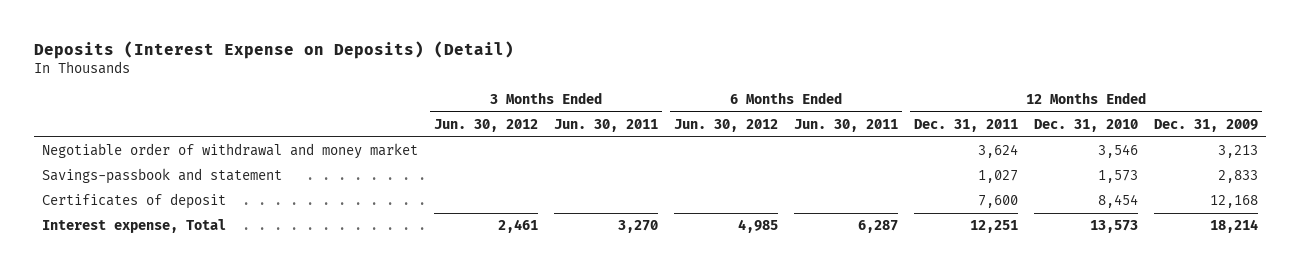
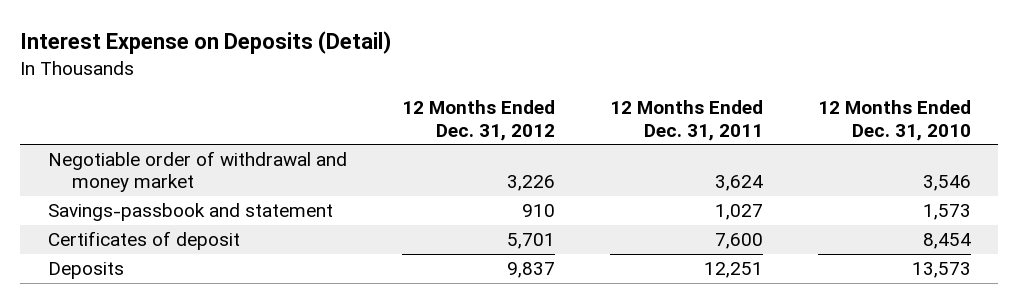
- Deposits (Interest Expense on Deposits) (Detail)
+ Interest Expense on Deposits (Detail)
- | 3 Months Ended Jun. 30, 2012 | 3 Months Ended Jun. 30, 2011 | 6 Months Ended Jun. 30, 2012 | 6 Months Ended Jun. 30, 2011 | 12 Months Ended Dec. 31, 2011 | 12 Months Ended Dec. 31, 2010 | 12 Months Ended Dec. 31, 2009
+ | 12 Months Ended Dec. 31, 2012 | 12 Months Ended Dec. 31, 2011 | 12 Months Ended Dec. 31, 2010
- Interest expense, Total | 2,461 | 3,270 | 4,985 | 6,287 | 12,251 | 13,573 | 18,214
+ Deposits | 9,837 | 12,251 | 13,573

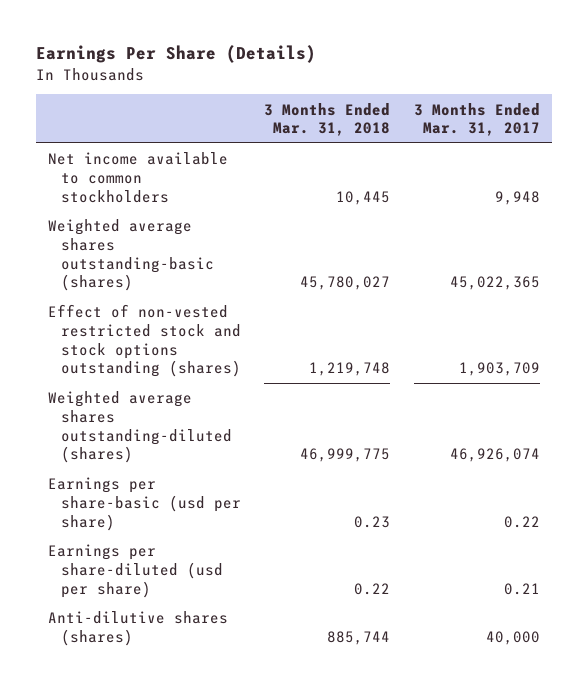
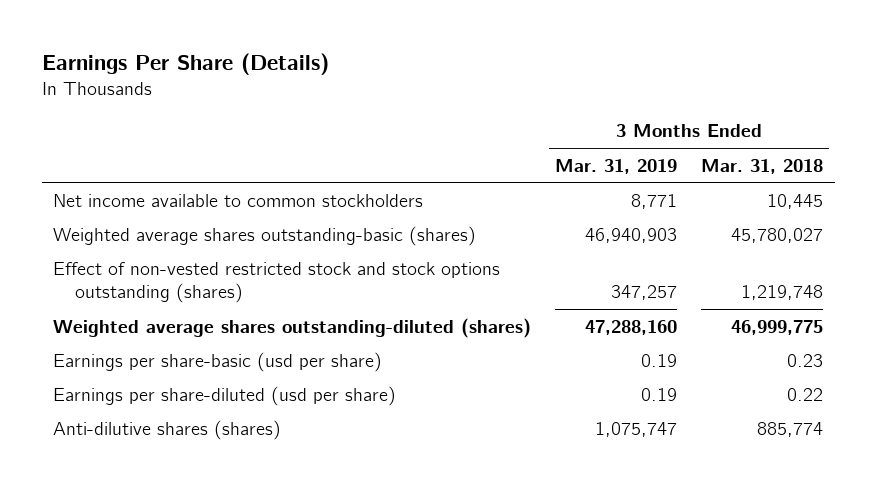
- | 3 Months Ended Mar. 31, 2018 | 3 Months Ended Mar. 31, 2017
+ | 3 Months Ended Mar. 31, 2019 | 3 Months Ended Mar. 31, 2018
- Anti-dilutive shares (shares) | 885,744 | 40,000
+ Anti-dilutive shares (shares) | 1,075,747 | 885,774

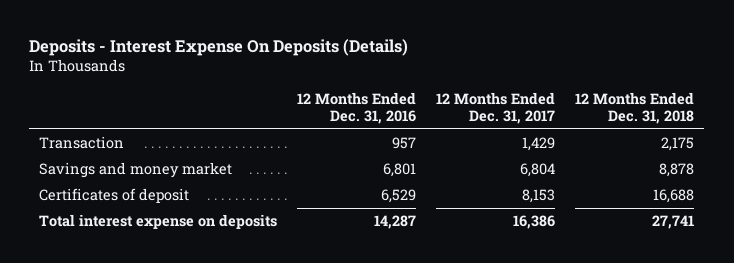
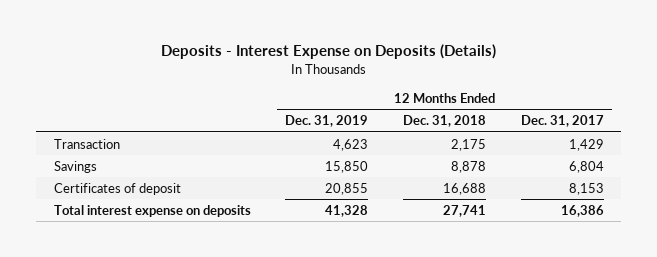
- Deposits - Interest Expense On Deposits (Details)
+ Deposits - Interest Expense on Deposits (Details)
- | 12 Months Ended Dec. 31, 2016 | 12 Months Ended Dec. 31, 2017 | 12 Months Ended Dec. 31, 2018
+ | 12 Months Ended Dec. 31, 2019 | 12 Months Ended Dec. 31, 2018 | 12 Months Ended Dec. 31, 2017
- Savings and money market | 6,801 | 6,804 | 8,878
+ Savings | 15,850 | 8,878 | 6,804

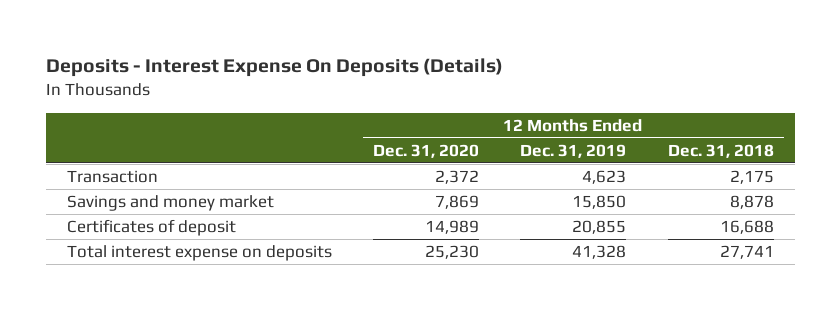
- Deposits - Interest Expense on Deposits (Details)
+ Deposits - Interest Expense On Deposits (Details)
- | 12 Months Ended Dec. 31, 2019 | 12 Months Ended Dec. 31, 2018 | 12 Months Ended Dec. 31, 2017
+ | 12 Months Ended Dec. 31, 2020 | 12 Months Ended Dec. 31, 2019 | 12 Months Ended Dec. 31, 2018
- Savings | 15,850 | 8,878 | 6,804
+ Savings and money market | 7,869 | 15,850 | 8,878

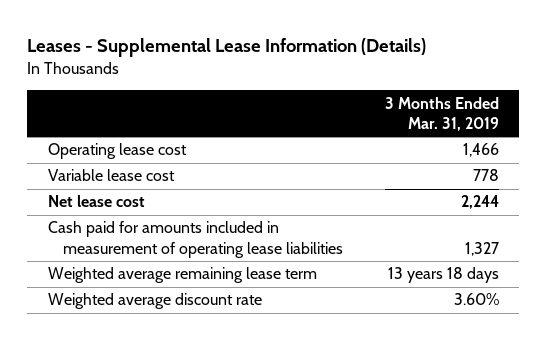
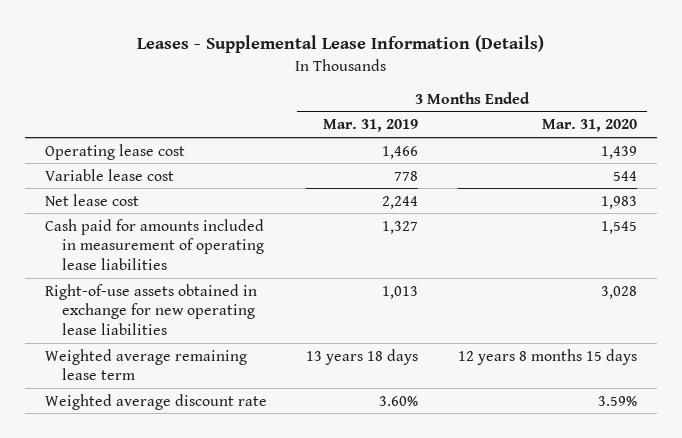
- | 3 Months Ended Mar. 31, 2019
+ | 3 Months Ended Mar. 31, 2019 | 3 Months Ended Mar. 31, 2020
+ Right-of-use assets obtained in exchange for new operating lease liabilities | 1,013 | 3,028

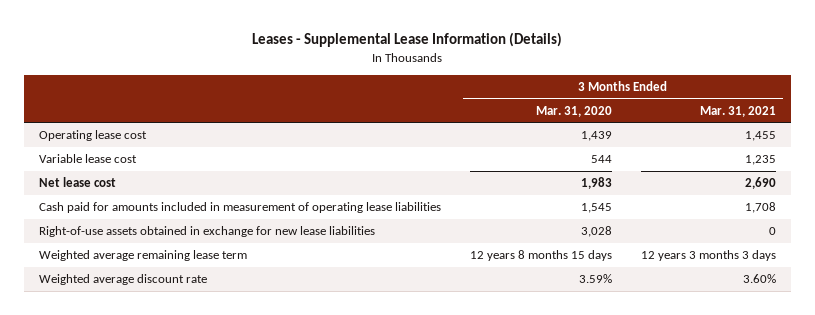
- | 3 Months Ended Mar. 31, 2019 | 3 Months Ended Mar. 31, 2020
+ | 3 Months Ended Mar. 31, 2020 | 3 Months Ended Mar. 31, 2021
- Right-of-use assets obtained in exchange for new operating lease liabilities | 1,013 | 3,028
+ Right-of-use assets obtained in exchange for new lease liabilities | 3,028 | 0

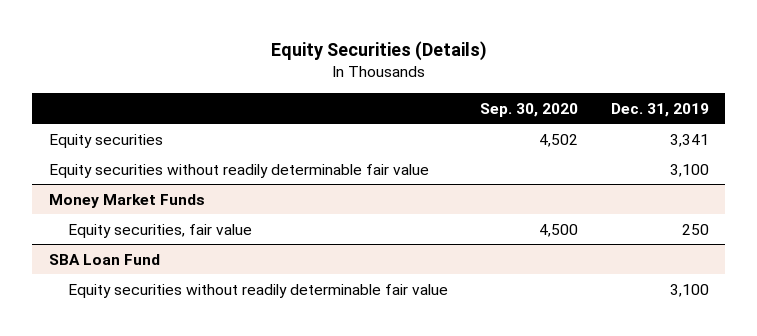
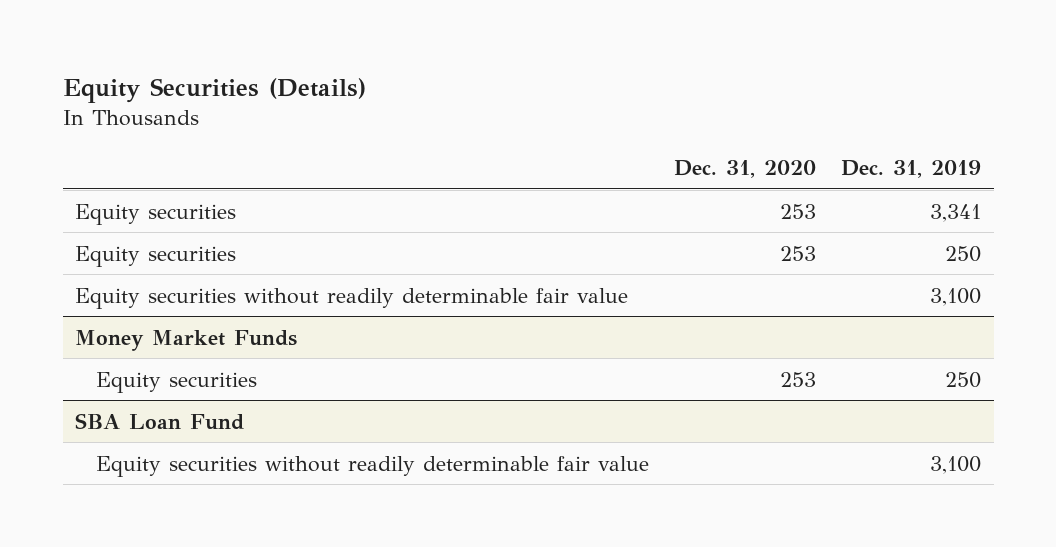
- | Sep. 30, 2020 | Dec. 31, 2019
+ | Dec. 31, 2020 | Dec. 31, 2019
+ Equity securities | 253 | 250
@ Money Market Funds
- Equity securities, fair value | 4,500 | 250
+ Equity securities | 253 | 250

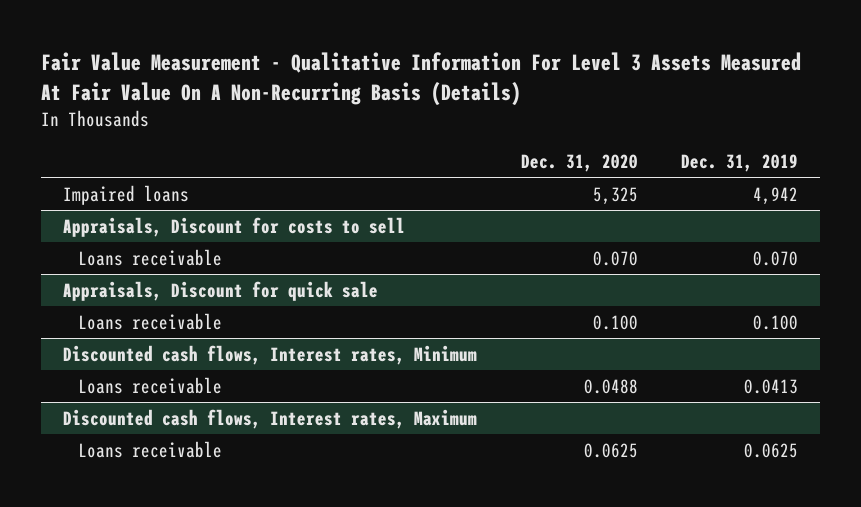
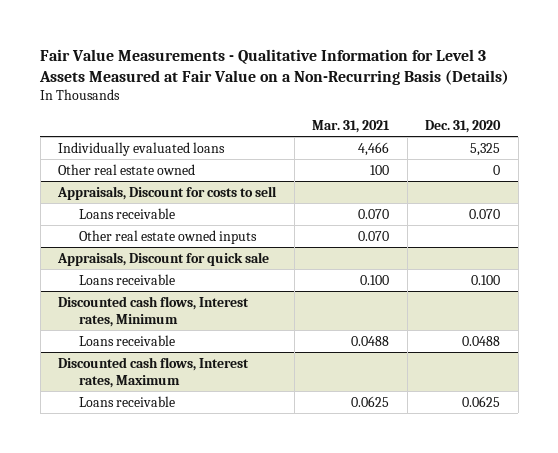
- Fair Value Measurement - Qualitative Information For Level 3 Assets Measured At Fair Value On A Non-Recurring Basis (Details)
+ Fair Value Measurements - Qualitative Information for Level 3 Assets Measured at Fair Value on a Non-Recurring Basis (Details)
- | Dec. 31, 2020 | Dec. 31, 2019
+ | Mar. 31, 2021 | Dec. 31, 2020
- Impaired loans | 5,325 | 4,942
+ Individually evaluated loans | 4,466 | 5,325
+ Other real estate owned | 100 | 0
@ Appraisals, Discount for costs to sell
+ Other real estate owned inputs | 0.070 |

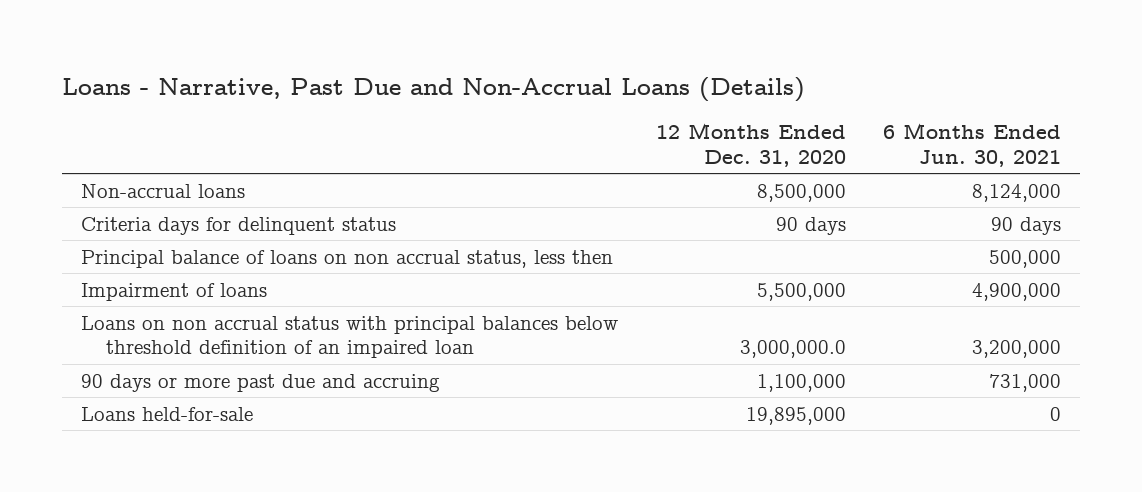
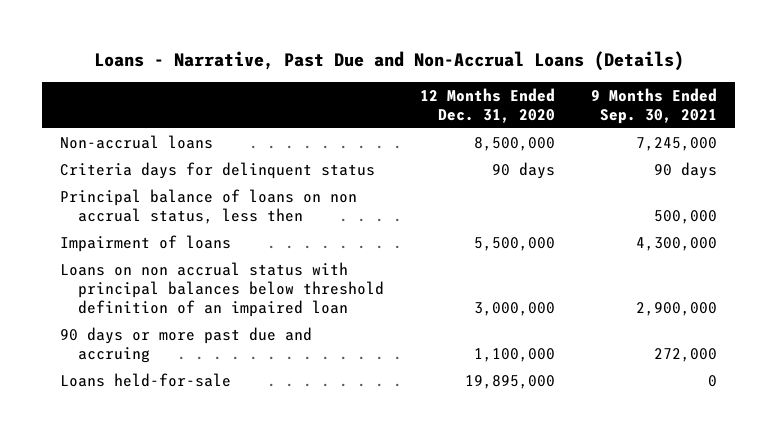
- | 12 Months Ended Dec. 31, 2020 | 6 Months Ended Jun. 30, 2021
+ | 12 Months Ended Dec. 31, 2020 | 9 Months Ended Sep. 30, 2021
- Loans on non accrual status with principal balances below threshold definition of an impaired loan | 3,000,000.0 | 3,200,000
+ Loans on non accrual status with principal balances below threshold definition of an impaired loan | 3,000,000 | 2,900,000

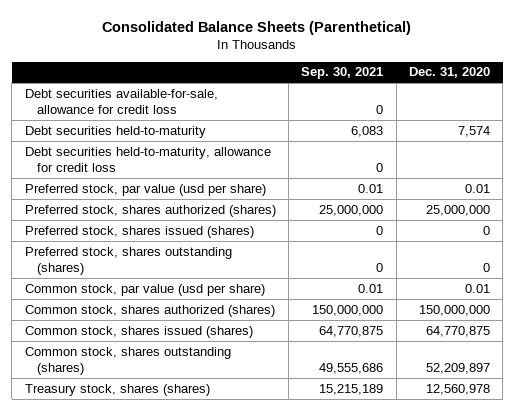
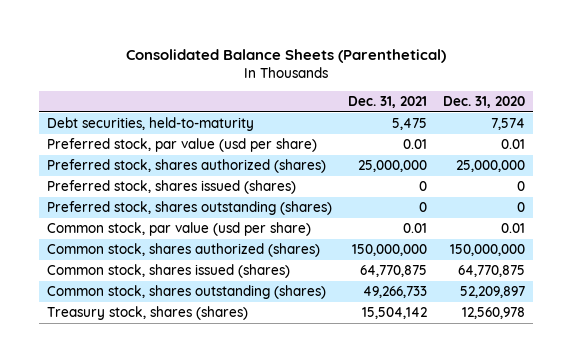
- | Sep. 30, 2021 | Dec. 31, 2020
+ | Dec. 31, 2021 | Dec. 31, 2020
- Debt securities available-for-sale, allowance for credit loss | 0 |
- Debt securities held-to-maturity | 6,083 | 7,574
- Debt securities held-to-maturity, allowance for credit loss | 0 |
+ Debt securities, held-to-maturity | 5,475 | 7,574

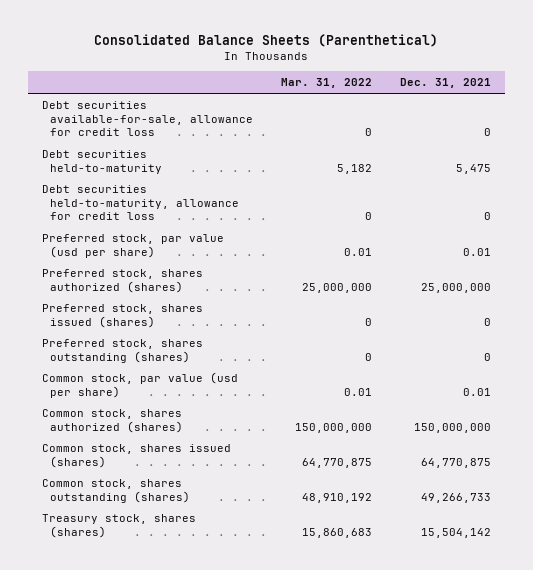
- | Dec. 31, 2021 | Dec. 31, 2020
+ | Mar. 31, 2022 | Dec. 31, 2021
- Debt securities, held-to-maturity | 5,475 | 7,574
+ Debt securities available-for-sale, allowance for credit loss | 0 | 0
+ Debt securities held-to-maturity | 5,182 | 5,475
+ Debt securities held-to-maturity, allowance for credit loss | 0 | 0

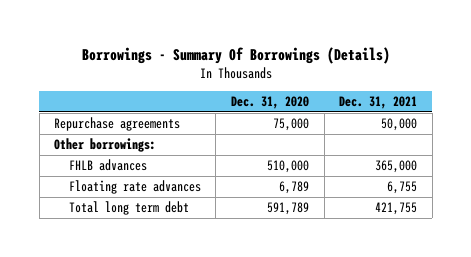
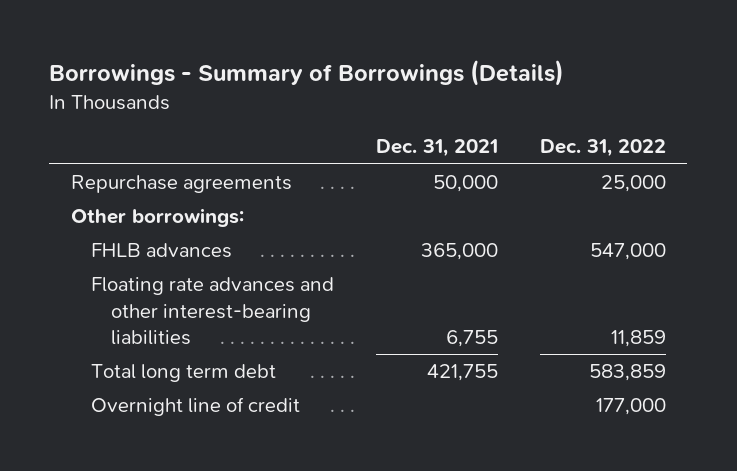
- Borrowings - Summary Of Borrowings (Details)
+ Borrowings - Summary of Borrowings (Details)
- | Dec. 31, 2020 | Dec. 31, 2021
+ | Dec. 31, 2021 | Dec. 31, 2022
- Floating rate advances | 6,789 | 6,755
+ Floating rate advances and other interest-bearing liabilities | 6,755 | 11,859
+ Overnight line of credit | | 177,000

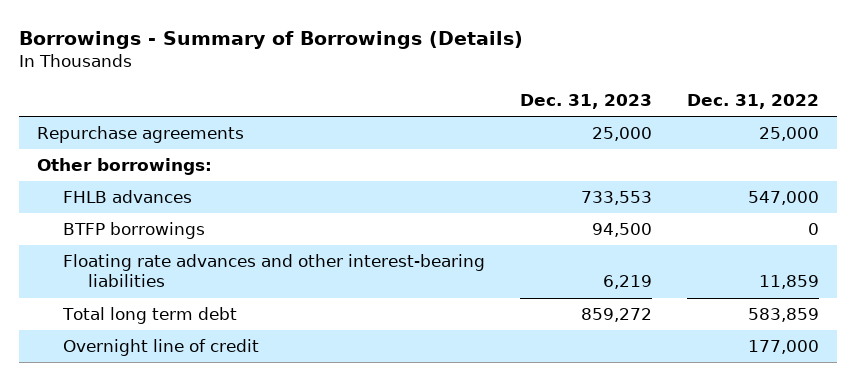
- | Dec. 31, 2021 | Dec. 31, 2022
+ | Dec. 31, 2023 | Dec. 31, 2022
+ BTFP borrowings | 94,500 | 0

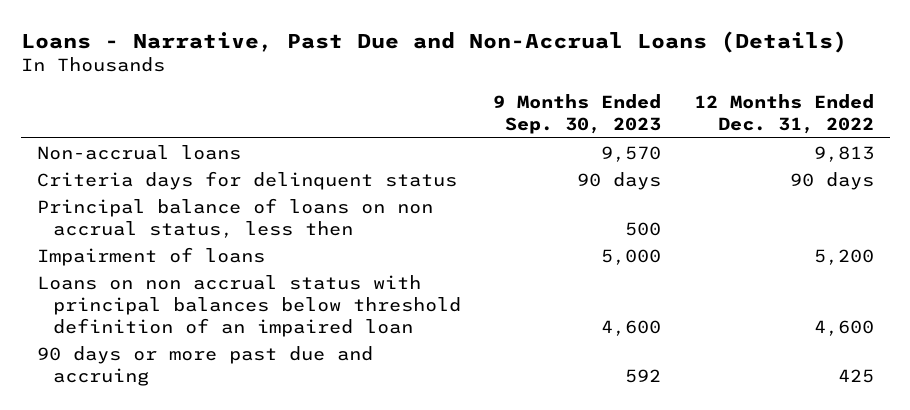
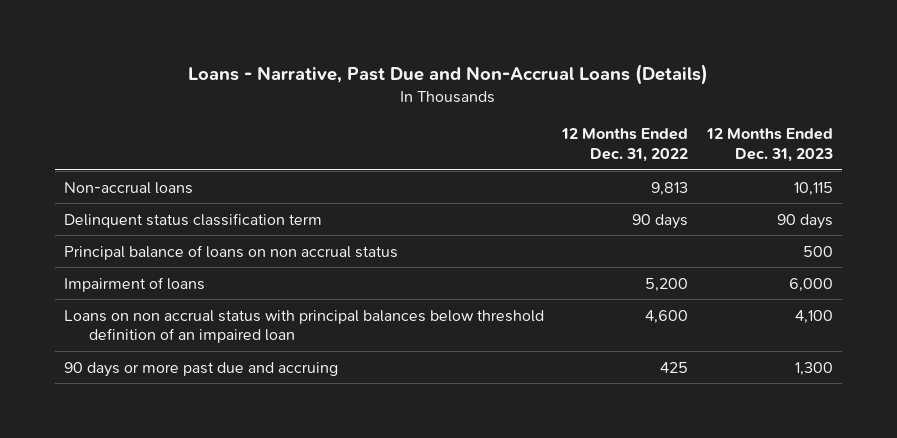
- | 9 Months Ended Sep. 30, 2023 | 12 Months Ended Dec. 31, 2022
+ | 12 Months Ended Dec. 31, 2022 | 12 Months Ended Dec. 31, 2023
- Criteria days for delinquent status | 90 days | 90 days
- Principal balance of loans on non accrual status, less then | 500 |
+ Delinquent status classification term | 90 days | 90 days
+ Principal balance of loans on non accrual status | | 500

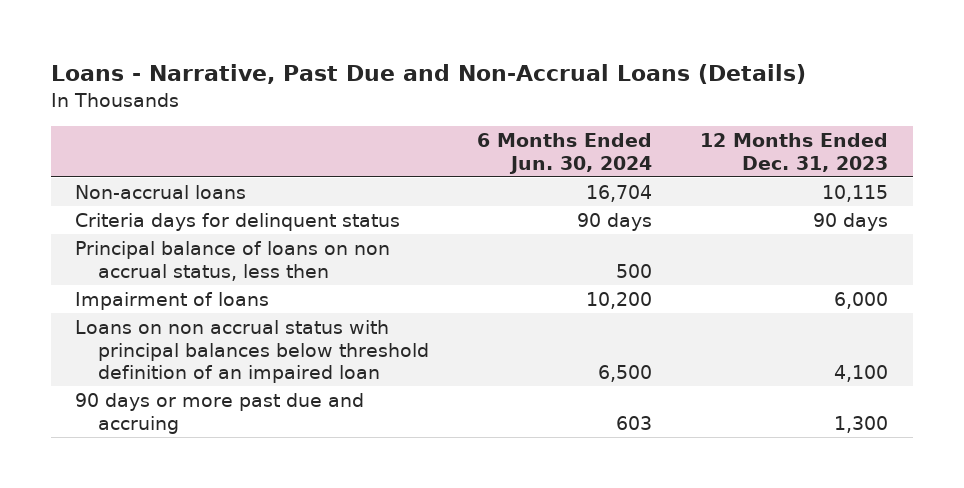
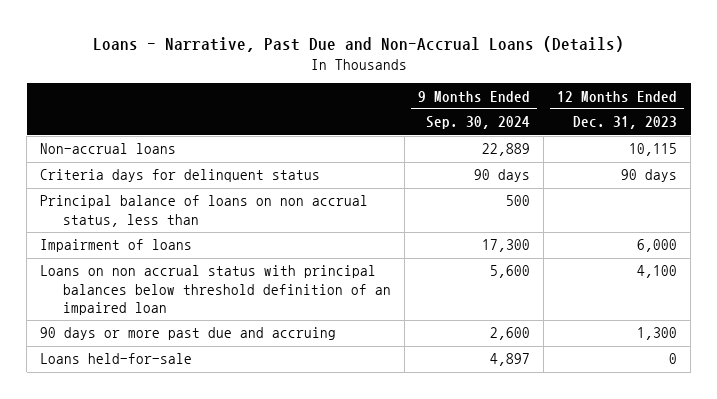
- | 6 Months Ended Jun. 30, 2024 | 12 Months Ended Dec. 31, 2023
+ | 9 Months Ended Sep. 30, 2024 | 12 Months Ended Dec. 31, 2023
- Principal balance of loans on non accrual status, less then | 500 |
+ Principal balance of loans on non accrual status, less than | 500 |
+ Loans held-for-sale | 4,897 | 0

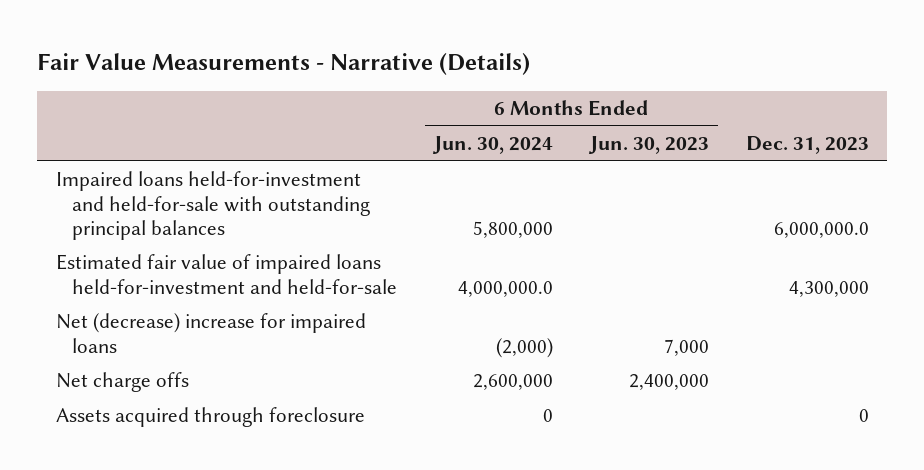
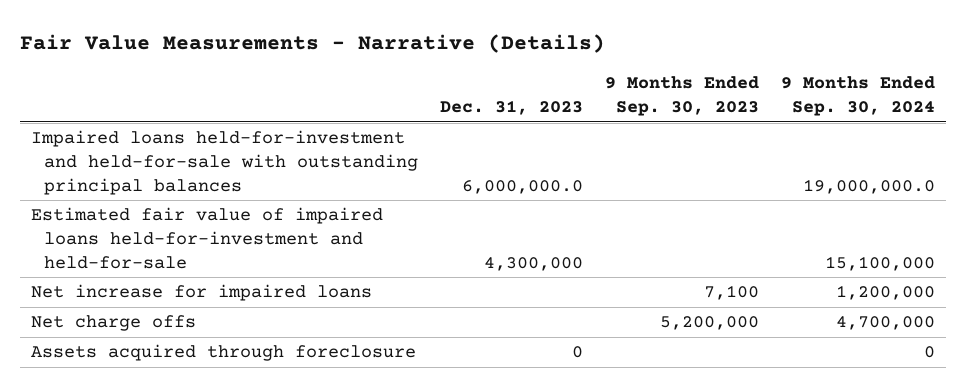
- | 6 Months Ended Jun. 30, 2024 | 6 Months Ended Jun. 30, 2023 | Dec. 31, 2023
+ | Dec. 31, 2023 | 9 Months Ended Sep. 30, 2023 | 9 Months Ended Sep. 30, 2024
- Net (decrease) increase for impaired loans | (2,000) | 7,000 |
+ Net increase for impaired loans | | 7,100 | 1,200,000

